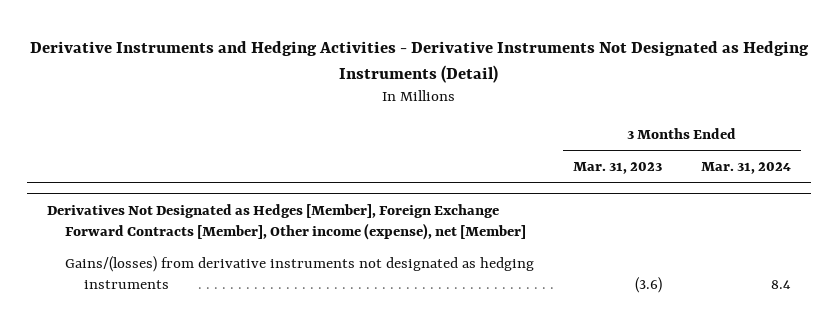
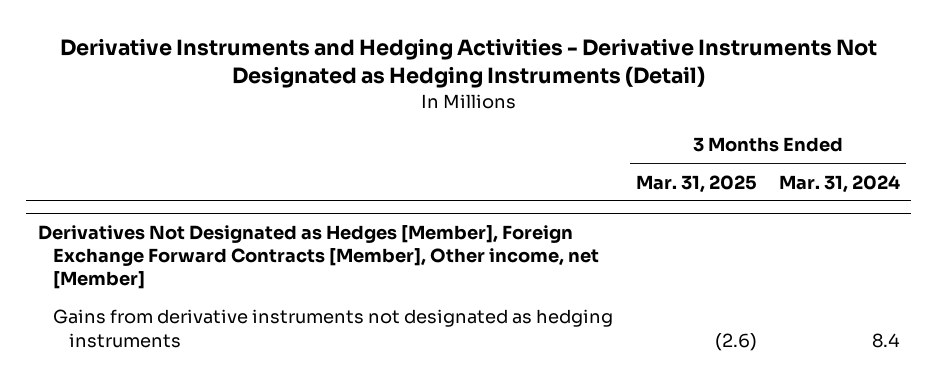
- | 3 Months Ended Mar. 31, 2023 | 3 Months Ended Mar. 31, 2024
+ | 3 Months Ended Mar. 31, 2025 | 3 Months Ended Mar. 31, 2024
- Derivatives Not Designated as Hedges [Member], Foreign Exchange Forward Contracts [Member], Other income (expense), net [Member]
- Gains/(losses) from derivative instruments not designated as hedging instruments | (3.6) | 8.4
+ Derivatives Not Designated as Hedges [Member], Foreign Exchange Forward Contracts [Member], Other income, net [Member]
+ Gains from derivative instruments not designated as hedging instruments | (2.6) | 8.4

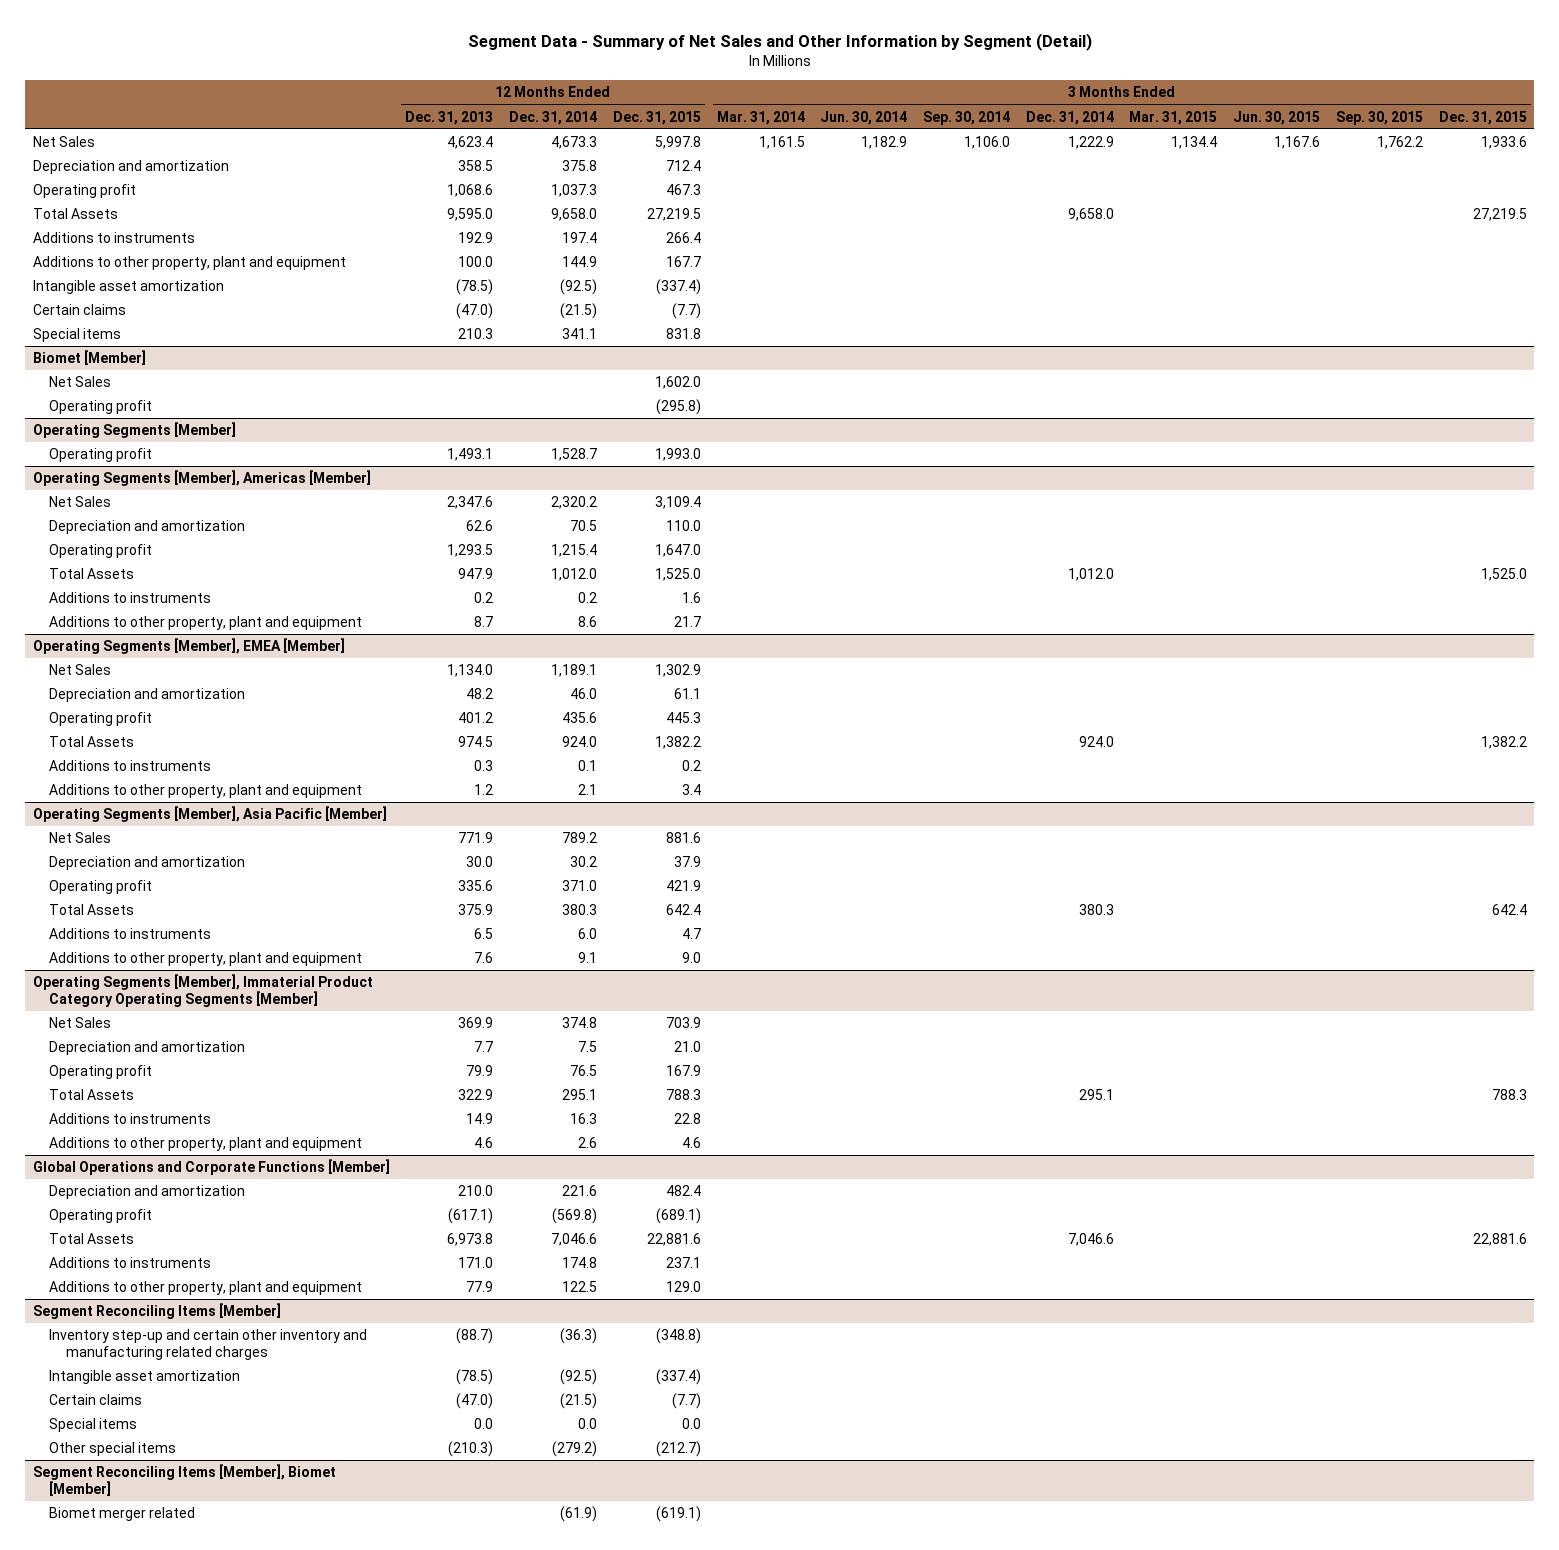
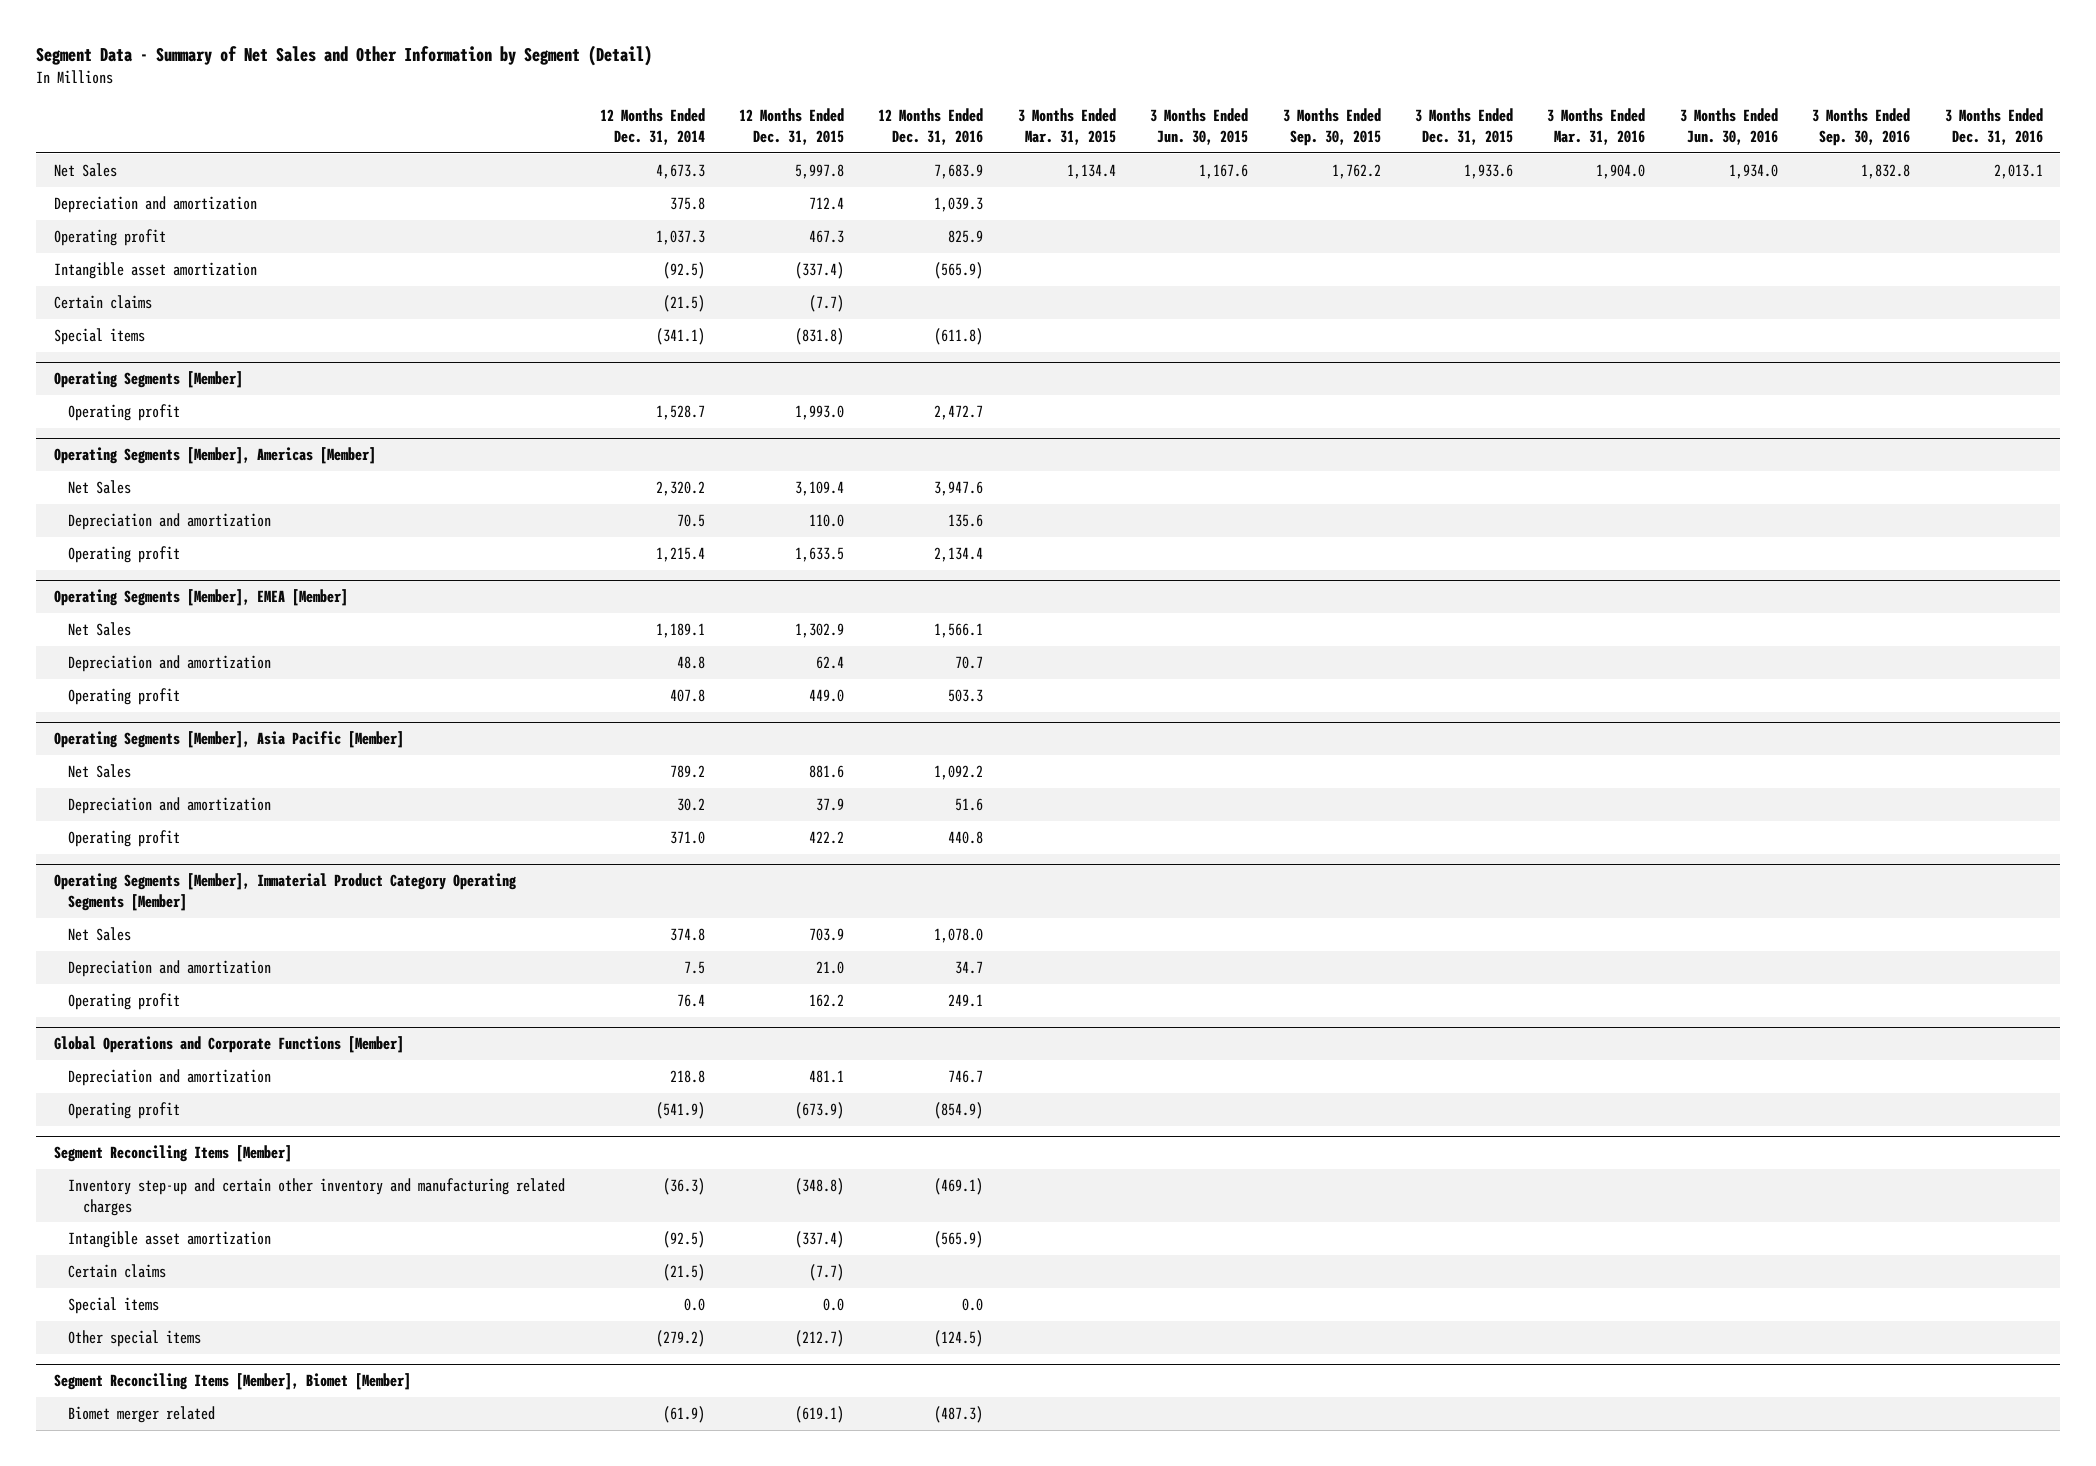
- | 12 Months Ended Dec. 31, 2013 | 12 Months Ended Dec. 31, 2014 | 12 Months Ended Dec. 31, 2015 | 3 Months Ended Mar. 31, 2014 | 3 Months Ended Jun. 30, 2014 | 3 Months Ended Sep. 30, 2014 | 3 Months Ended Dec. 31, 2014 | 3 Months Ended Mar. 31, 2015 | 3 Months Ended Jun. 30, 2015 | 3 Months Ended Sep. 30, 2015 | 3 Months Ended Dec. 31, 2015
+ | 12 Months Ended Dec. 31, 2014 | 12 Months Ended Dec. 31, 2015 | 12 Months Ended Dec. 31, 2016 | 3 Months Ended Mar. 31, 2015 | 3 Months Ended Jun. 30, 2015 | 3 Months Ended Sep. 30, 2015 | 3 Months Ended Dec. 31, 2015 | 3 Months Ended Mar. 31, 2016 | 3 Months Ended Jun. 30, 2016 | 3 Months Ended Sep. 30, 2016 | 3 Months Ended Dec. 31, 2016
- Total Assets | 9,595.0 | 9,658.0 | 27,219.5 | | | | 9,658.0 | | | | 27,219.5
- Additions to instruments | 192.9 | 197.4 | 266.4 | | | | | | | |
- Additions to other property, plant and equipment | 100.0 | 144.9 | 167.7 | | | | | | | |
- Special items | 210.3 | 341.1 | 831.8 | | | | | | | |
- Biomet [Member]
- Net Sales | | | 1,602.0 | | | | | | | |
- Operating profit | | | (295.8) | | | | | | | |
+ Special items | (341.1) | (831.8) | (611.8) | | | | | | | |
@ Operating Segments [Member], Americas [Member]
- Operating profit | 1,293.5 | 1,215.4 | 1,647.0 | | | | | | | |
- Total Assets | 947.9 | 1,012.0 | 1,525.0 | | | | 1,012.0 | | | | 1,525.0
- Additions to instruments | 0.2 | 0.2 | 1.6 | | | | | | | |
- Additions to other property, plant and equipment | 8.7 | 8.6 | 21.7 | | | | | | | |
+ Operating profit | 1,215.4 | 1,633.5 | 2,134.4 | | | | | | | |
@ Operating Segments [Member], EMEA [Member]
- Depreciation and amortization | 48.2 | 46.0 | 61.1 | | | | | | | |
- Operating profit | 401.2 | 435.6 | 445.3 | | | | | | | |
- Total Assets | 974.5 | 924.0 | 1,382.2 | | | | 924.0 | | | | 1,382.2
- Additions to instruments | 0.3 | 0.1 | 0.2 | | | | | | | |
- Additions to other property, plant and equipment | 1.2 | 2.1 | 3.4 | | | | | | | |
+ Depreciation and amortization | 48.8 | 62.4 | 70.7 | | | | | | | |
+ Operating profit | 407.8 | 449.0 | 503.3 | | | | | | | |
@ Operating Segments [Member], Asia Pacific [Member]
- Operating profit | 335.6 | 371.0 | 421.9 | | | | | | | |
- Total Assets | 375.9 | 380.3 | 642.4 | | | | 380.3 | | | | 642.4
- Additions to instruments | 6.5 | 6.0 | 4.7 | | | | | | | |
- Additions to other property, plant and equipment | 7.6 | 9.1 | 9.0 | | | | | | | |
+ Operating profit | 371.0 | 422.2 | 440.8 | | | | | | | |
@ Operating Segments [Member], Immaterial Product Category Operating Segments [Member]
- Operating profit | 79.9 | 76.5 | 167.9 | | | | | | | |
- Total Assets | 322.9 | 295.1 | 788.3 | | | | 295.1 | | | | 788.3
- Additions to instruments | 14.9 | 16.3 | 22.8 | | | | | | | |
- Additions to other property, plant and equipment | 4.6 | 2.6 | 4.6 | | | | | | | |
+ Operating profit | 76.4 | 162.2 | 249.1 | | | | | | | |
@ Global Operations and Corporate Functions [Member]
- Depreciation and amortization | 210.0 | 221.6 | 482.4 | | | | | | | |
- Operating profit | (617.1) | (569.8) | (689.1) | | | | | | | |
- Total Assets | 6,973.8 | 7,046.6 | 22,881.6 | | | | 7,046.6 | | | | 22,881.6
- Additions to instruments | 171.0 | 174.8 | 237.1 | | | | | | | |
- Additions to other property, plant and equipment | 77.9 | 122.5 | 129.0 | | | | | | | |
+ Depreciation and amortization | 218.8 | 481.1 | 746.7 | | | | | | | |
+ Operating profit | (541.9) | (673.9) | (854.9) | | | | | | | |

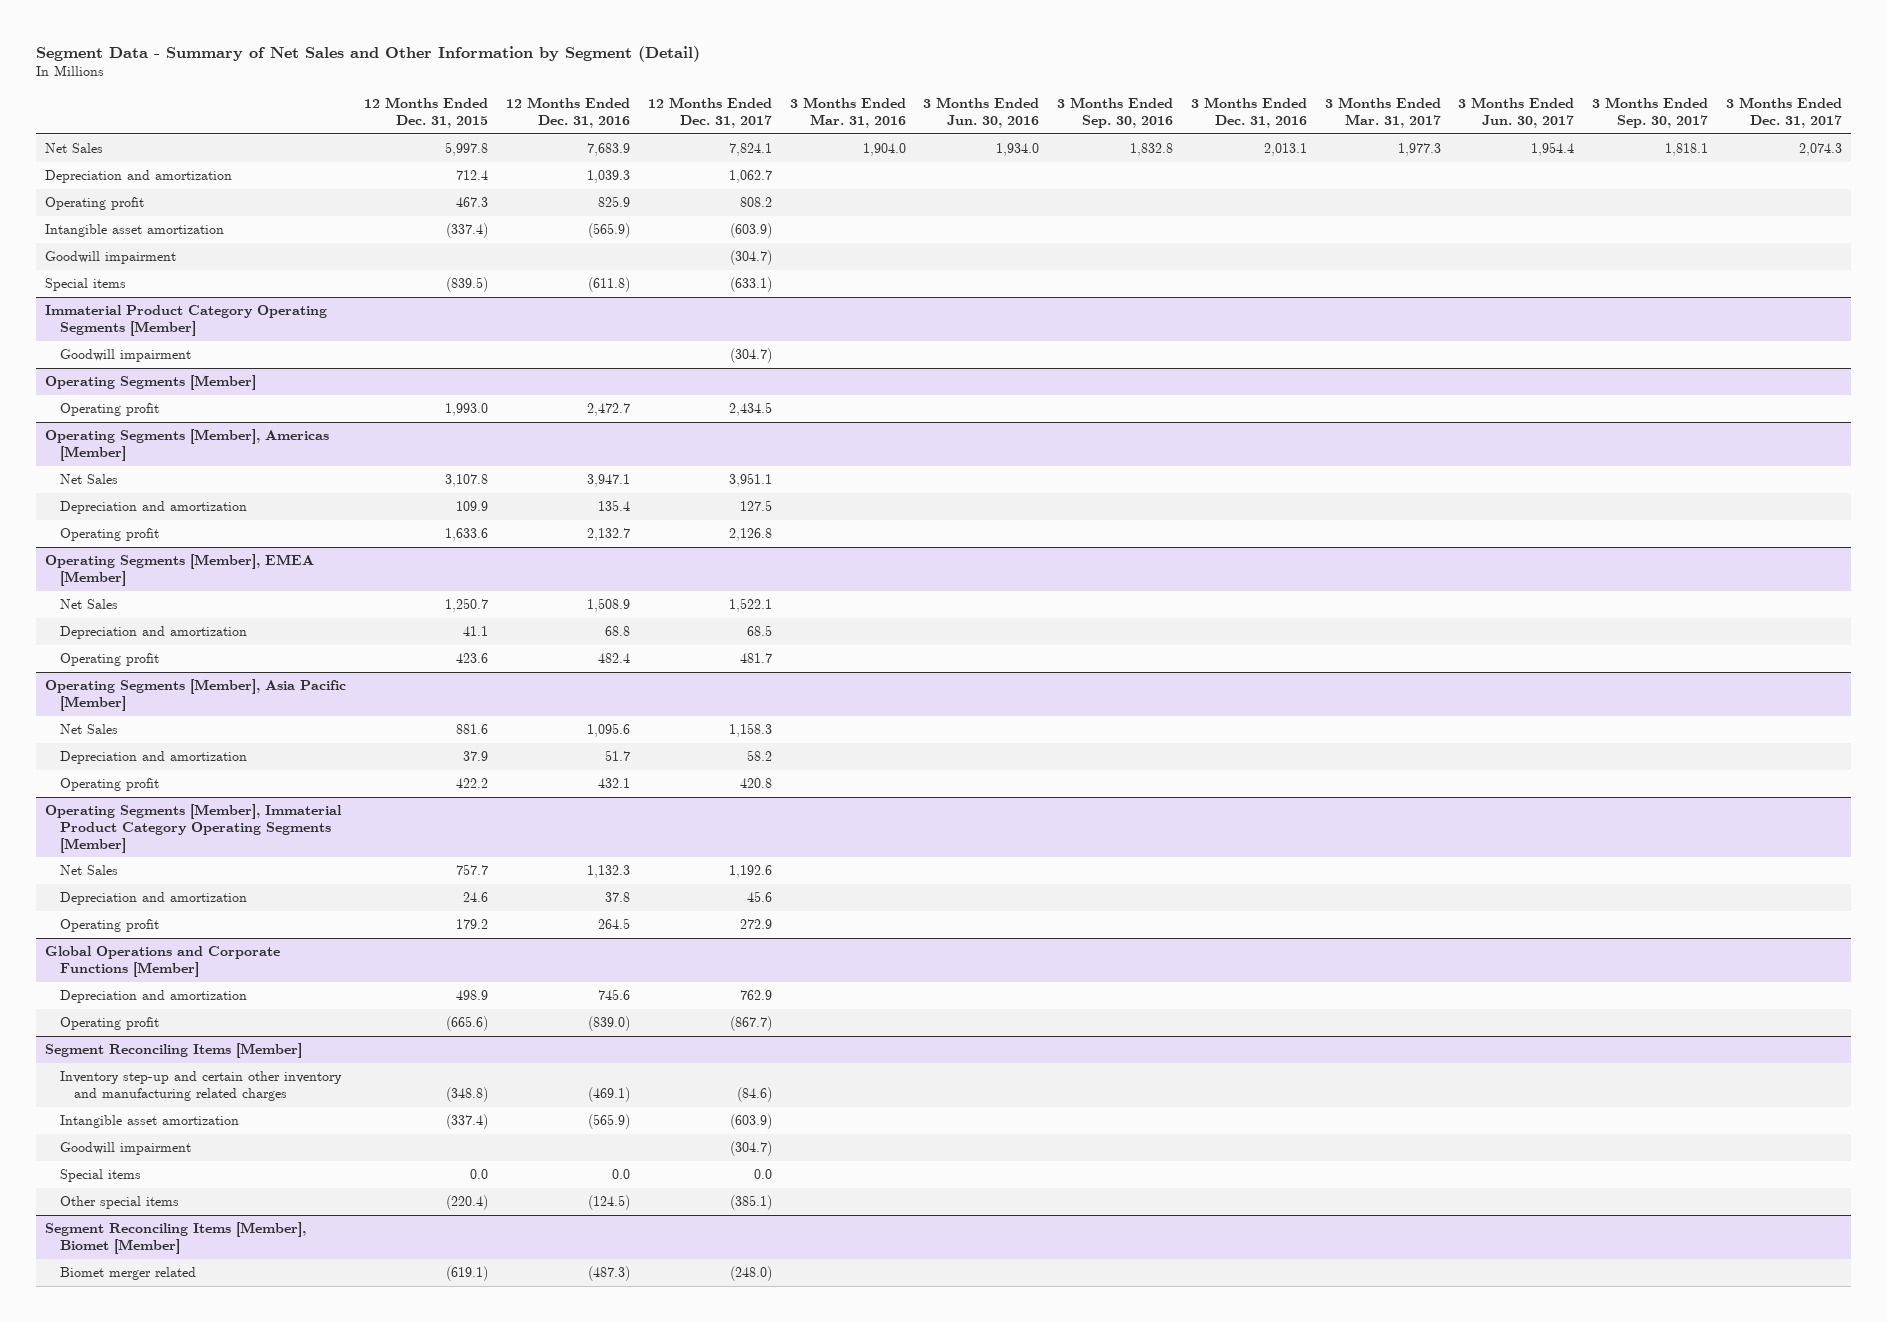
- | 12 Months Ended Dec. 31, 2014 | 12 Months Ended Dec. 31, 2015 | 12 Months Ended Dec. 31, 2016 | 3 Months Ended Mar. 31, 2015 | 3 Months Ended Jun. 30, 2015 | 3 Months Ended Sep. 30, 2015 | 3 Months Ended Dec. 31, 2015 | 3 Months Ended Mar. 31, 2016 | 3 Months Ended Jun. 30, 2016 | 3 Months Ended Sep. 30, 2016 | 3 Months Ended Dec. 31, 2016
+ | 12 Months Ended Dec. 31, 2015 | 12 Months Ended Dec. 31, 2016 | 12 Months Ended Dec. 31, 2017 | 3 Months Ended Mar. 31, 2016 | 3 Months Ended Jun. 30, 2016 | 3 Months Ended Sep. 30, 2016 | 3 Months Ended Dec. 31, 2016 | 3 Months Ended Mar. 31, 2017 | 3 Months Ended Jun. 30, 2017 | 3 Months Ended Sep. 30, 2017 | 3 Months Ended Dec. 31, 2017
- Certain claims | (21.5) | (7.7) | | | | | | | | |
- Special items | (341.1) | (831.8) | (611.8) | | | | | | | |
+ Goodwill impairment | | | (304.7) | | | | | | | |
+ Special items | (839.5) | (611.8) | (633.1) | | | | | | | |
+ Immaterial Product Category Operating Segments [Member]
+ Goodwill impairment | | | (304.7) | | | | | | | |
@ Operating Segments [Member], Americas [Member]
- Net Sales | 2,320.2 | 3,109.4 | 3,947.6 | | | | | | | |
- Depreciation and amortization | 70.5 | 110.0 | 135.6 | | | | | | | |
- Operating profit | 1,215.4 | 1,633.5 | 2,134.4 | | | | | | | |
+ Net Sales | 3,107.8 | 3,947.1 | 3,951.1 | | | | | | | |
+ Depreciation and amortization | 109.9 | 135.4 | 127.5 | | | | | | | |
+ Operating profit | 1,633.6 | 2,132.7 | 2,126.8 | | | | | | | |
@ Operating Segments [Member], EMEA [Member]
- Net Sales | 1,189.1 | 1,302.9 | 1,566.1 | | | | | | | |
- Depreciation and amortization | 48.8 | 62.4 | 70.7 | | | | | | | |
- Operating profit | 407.8 | 449.0 | 503.3 | | | | | | | |
+ Net Sales | 1,250.7 | 1,508.9 | 1,522.1 | | | | | | | |
+ Depreciation and amortization | 41.1 | 68.8 | 68.5 | | | | | | | |
+ Operating profit | 423.6 | 482.4 | 481.7 | | | | | | | |
@ Operating Segments [Member], Asia Pacific [Member]
- Net Sales | 789.2 | 881.6 | 1,092.2 | | | | | | | |
- Depreciation and amortization | 30.2 | 37.9 | 51.6 | | | | | | | |
- Operating profit | 371.0 | 422.2 | 440.8 | | | | | | | |
+ Net Sales | 881.6 | 1,095.6 | 1,158.3 | | | | | | | |
+ Depreciation and amortization | 37.9 | 51.7 | 58.2 | | | | | | | |
+ Operating profit | 422.2 | 432.1 | 420.8 | | | | | | | |
@ Operating Segments [Member], Immaterial Product Category Operating Segments [Member]
- Net Sales | 374.8 | 703.9 | 1,078.0 | | | | | | | |
- Depreciation and amortization | 7.5 | 21.0 | 34.7 | | | | | | | |
- Operating profit | 76.4 | 162.2 | 249.1 | | | | | | | |
+ Net Sales | 757.7 | 1,132.3 | 1,192.6 | | | | | | | |
+ Depreciation and amortization | 24.6 | 37.8 | 45.6 | | | | | | | |
+ Operating profit | 179.2 | 264.5 | 272.9 | | | | | | | |
@ Global Operations and Corporate Functions [Member]
- Depreciation and amortization | 218.8 | 481.1 | 746.7 | | | | | | | |
- Operating profit | (541.9) | (673.9) | (854.9) | | | | | | | |
+ Depreciation and amortization | 498.9 | 745.6 | 762.9 | | | | | | | |
+ Operating profit | (665.6) | (839.0) | (867.7) | | | | | | | |
@ Segment Reconciling Items [Member]
- Certain claims | (21.5) | (7.7) | | | | | | | | |
+ Goodwill impairment | | | (304.7) | | | | | | | |
- Other special items | (279.2) | (212.7) | (124.5) | | | | | | | |
+ Other special items | (220.4) | (124.5) | (385.1) | | | | | | | |

